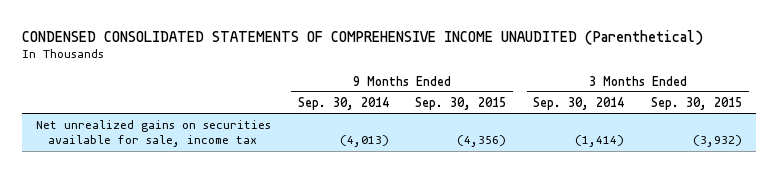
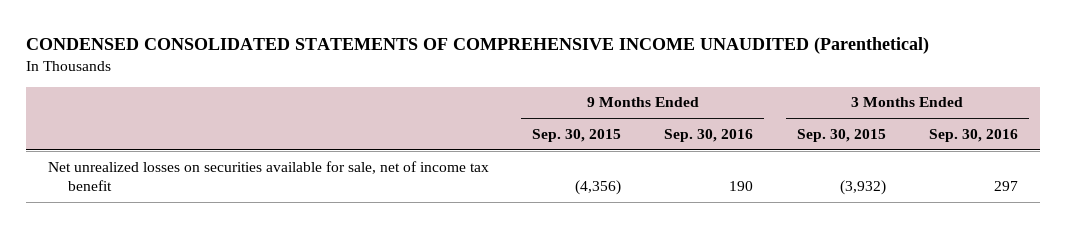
- | 9 Months Ended Sep. 30, 2014 | 9 Months Ended Sep. 30, 2015 | 3 Months Ended Sep. 30, 2014 | 3 Months Ended Sep. 30, 2015
+ | 9 Months Ended Sep. 30, 2015 | 9 Months Ended Sep. 30, 2016 | 3 Months Ended Sep. 30, 2015 | 3 Months Ended Sep. 30, 2016
- Net unrealized gains on securities available for sale, income tax | (4,013) | (4,356) | (1,414) | (3,932)
+ Net unrealized losses on securities available for sale, net of income tax benefit | (4,356) | 190 | (3,932) | 297

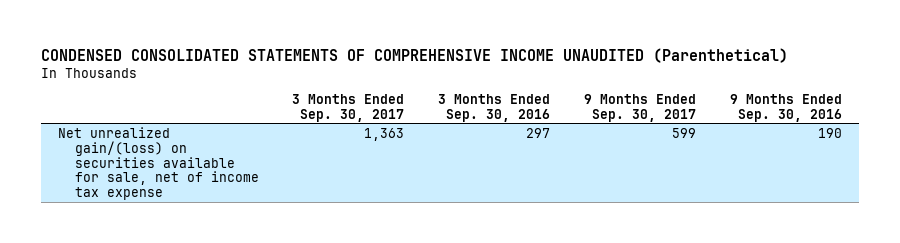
- | 9 Months Ended Sep. 30, 2015 | 9 Months Ended Sep. 30, 2016 | 3 Months Ended Sep. 30, 2015 | 3 Months Ended Sep. 30, 2016
+ | 3 Months Ended Sep. 30, 2017 | 3 Months Ended Sep. 30, 2016 | 9 Months Ended Sep. 30, 2017 | 9 Months Ended Sep. 30, 2016
- Net unrealized losses on securities available for sale, net of income tax benefit | (4,356) | 190 | (3,932) | 297
+ Net unrealized gain/(loss) on securities available for sale, net of income tax expense | 1,363 | 297 | 599 | 190

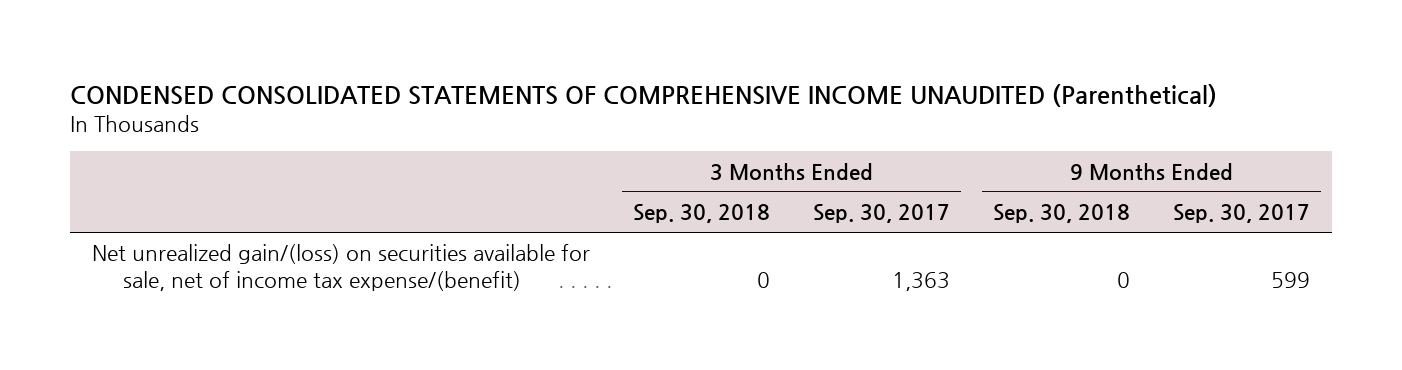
- | 3 Months Ended Sep. 30, 2017 | 3 Months Ended Sep. 30, 2016 | 9 Months Ended Sep. 30, 2017 | 9 Months Ended Sep. 30, 2016
+ | 3 Months Ended Sep. 30, 2018 | 3 Months Ended Sep. 30, 2017 | 9 Months Ended Sep. 30, 2018 | 9 Months Ended Sep. 30, 2017
- Net unrealized gain/(loss) on securities available for sale, net of income tax expense | 1,363 | 297 | 599 | 190
+ Net unrealized gain/(loss) on securities available for sale, net of income tax expense/(benefit) | 0 | 1,363 | 0 | 599

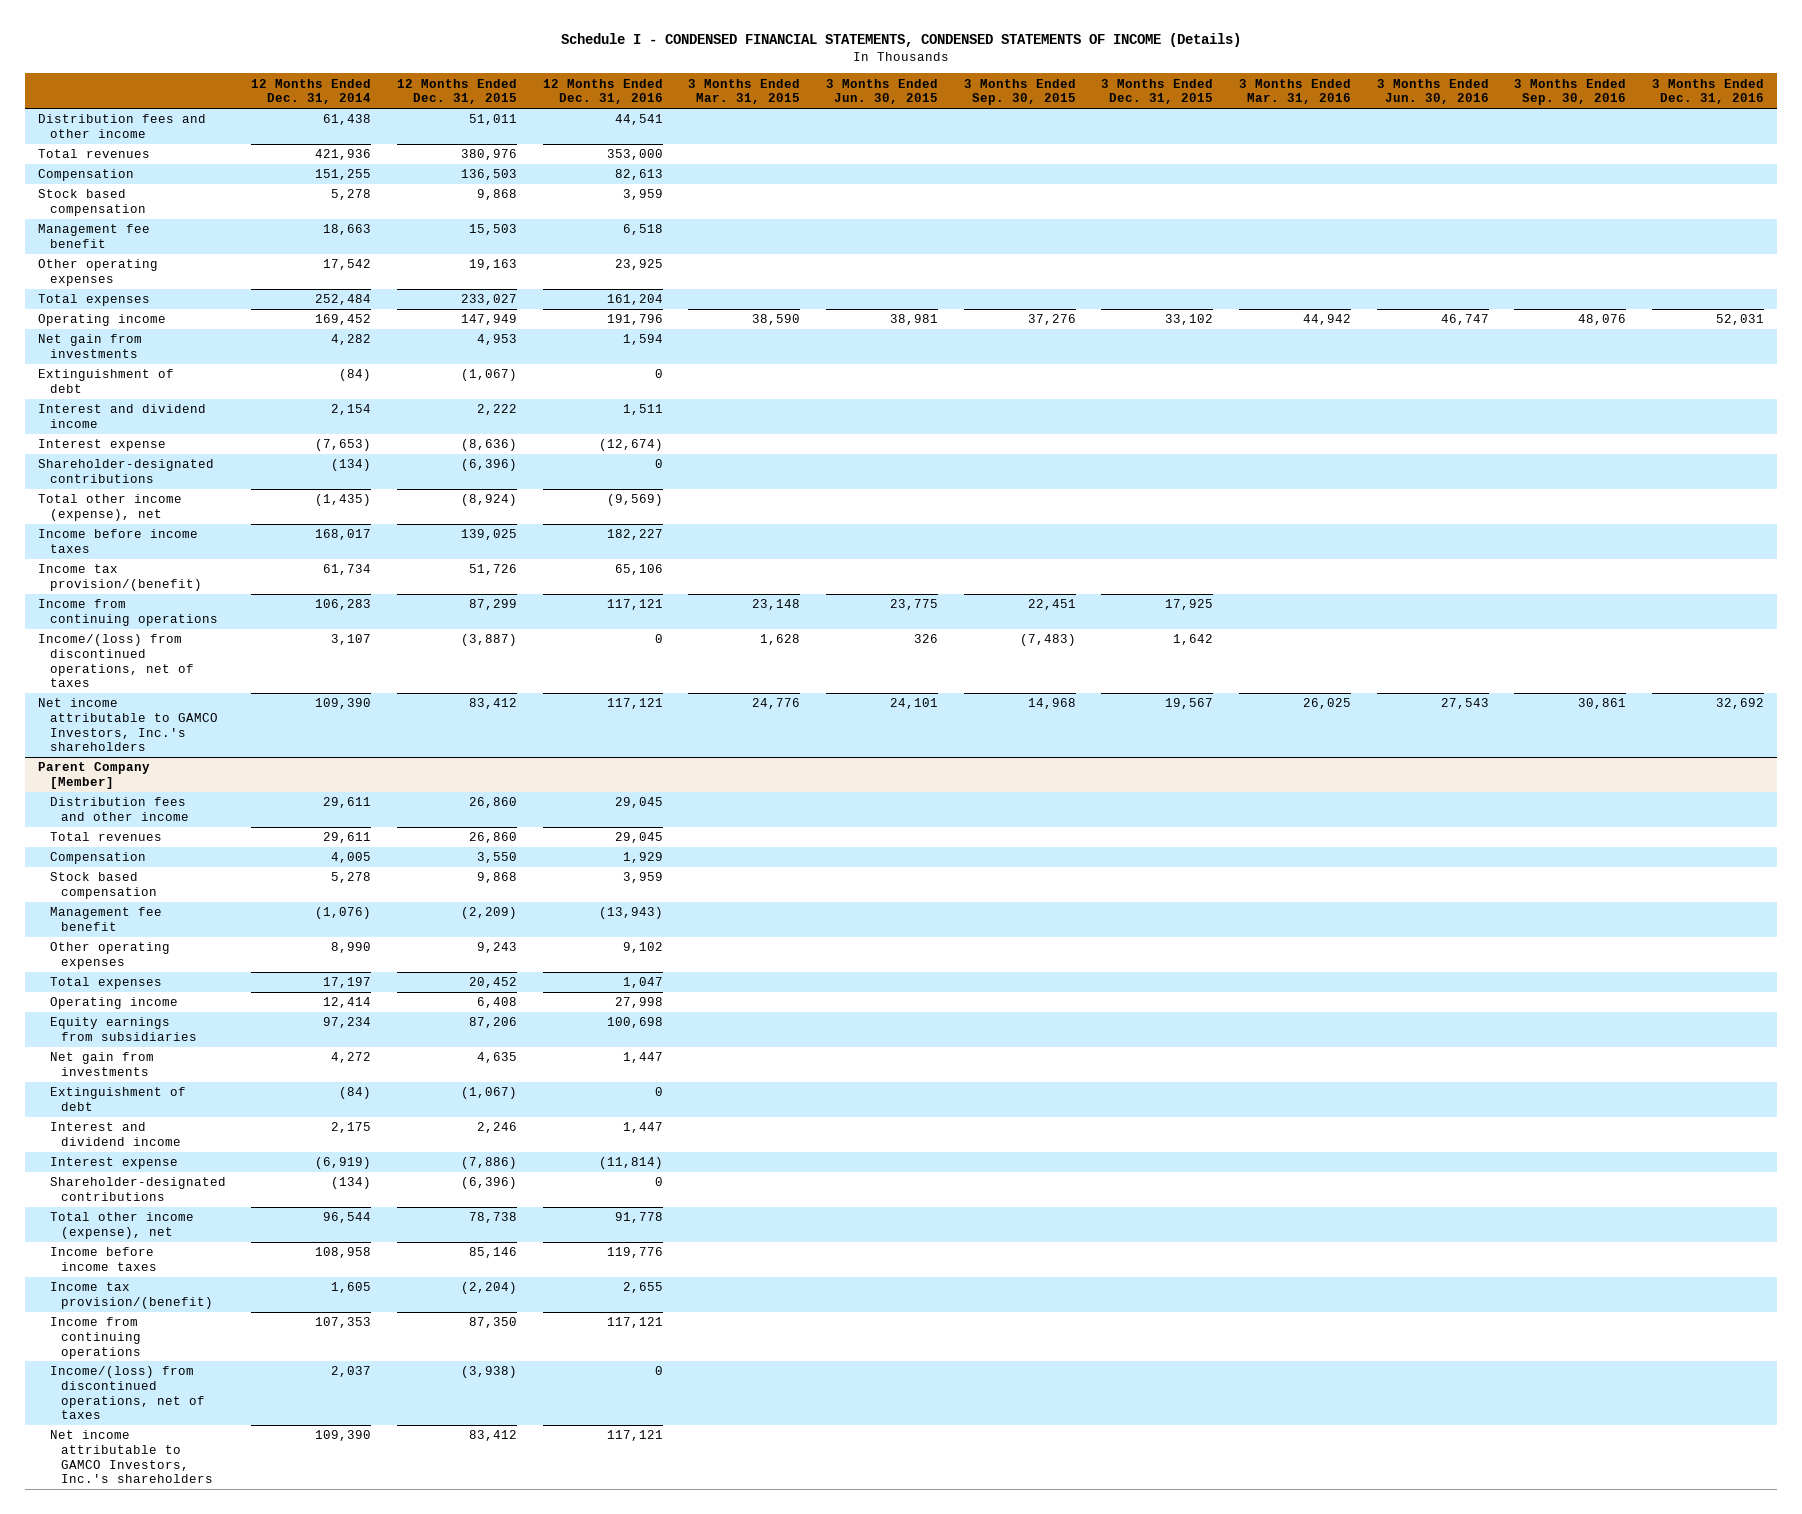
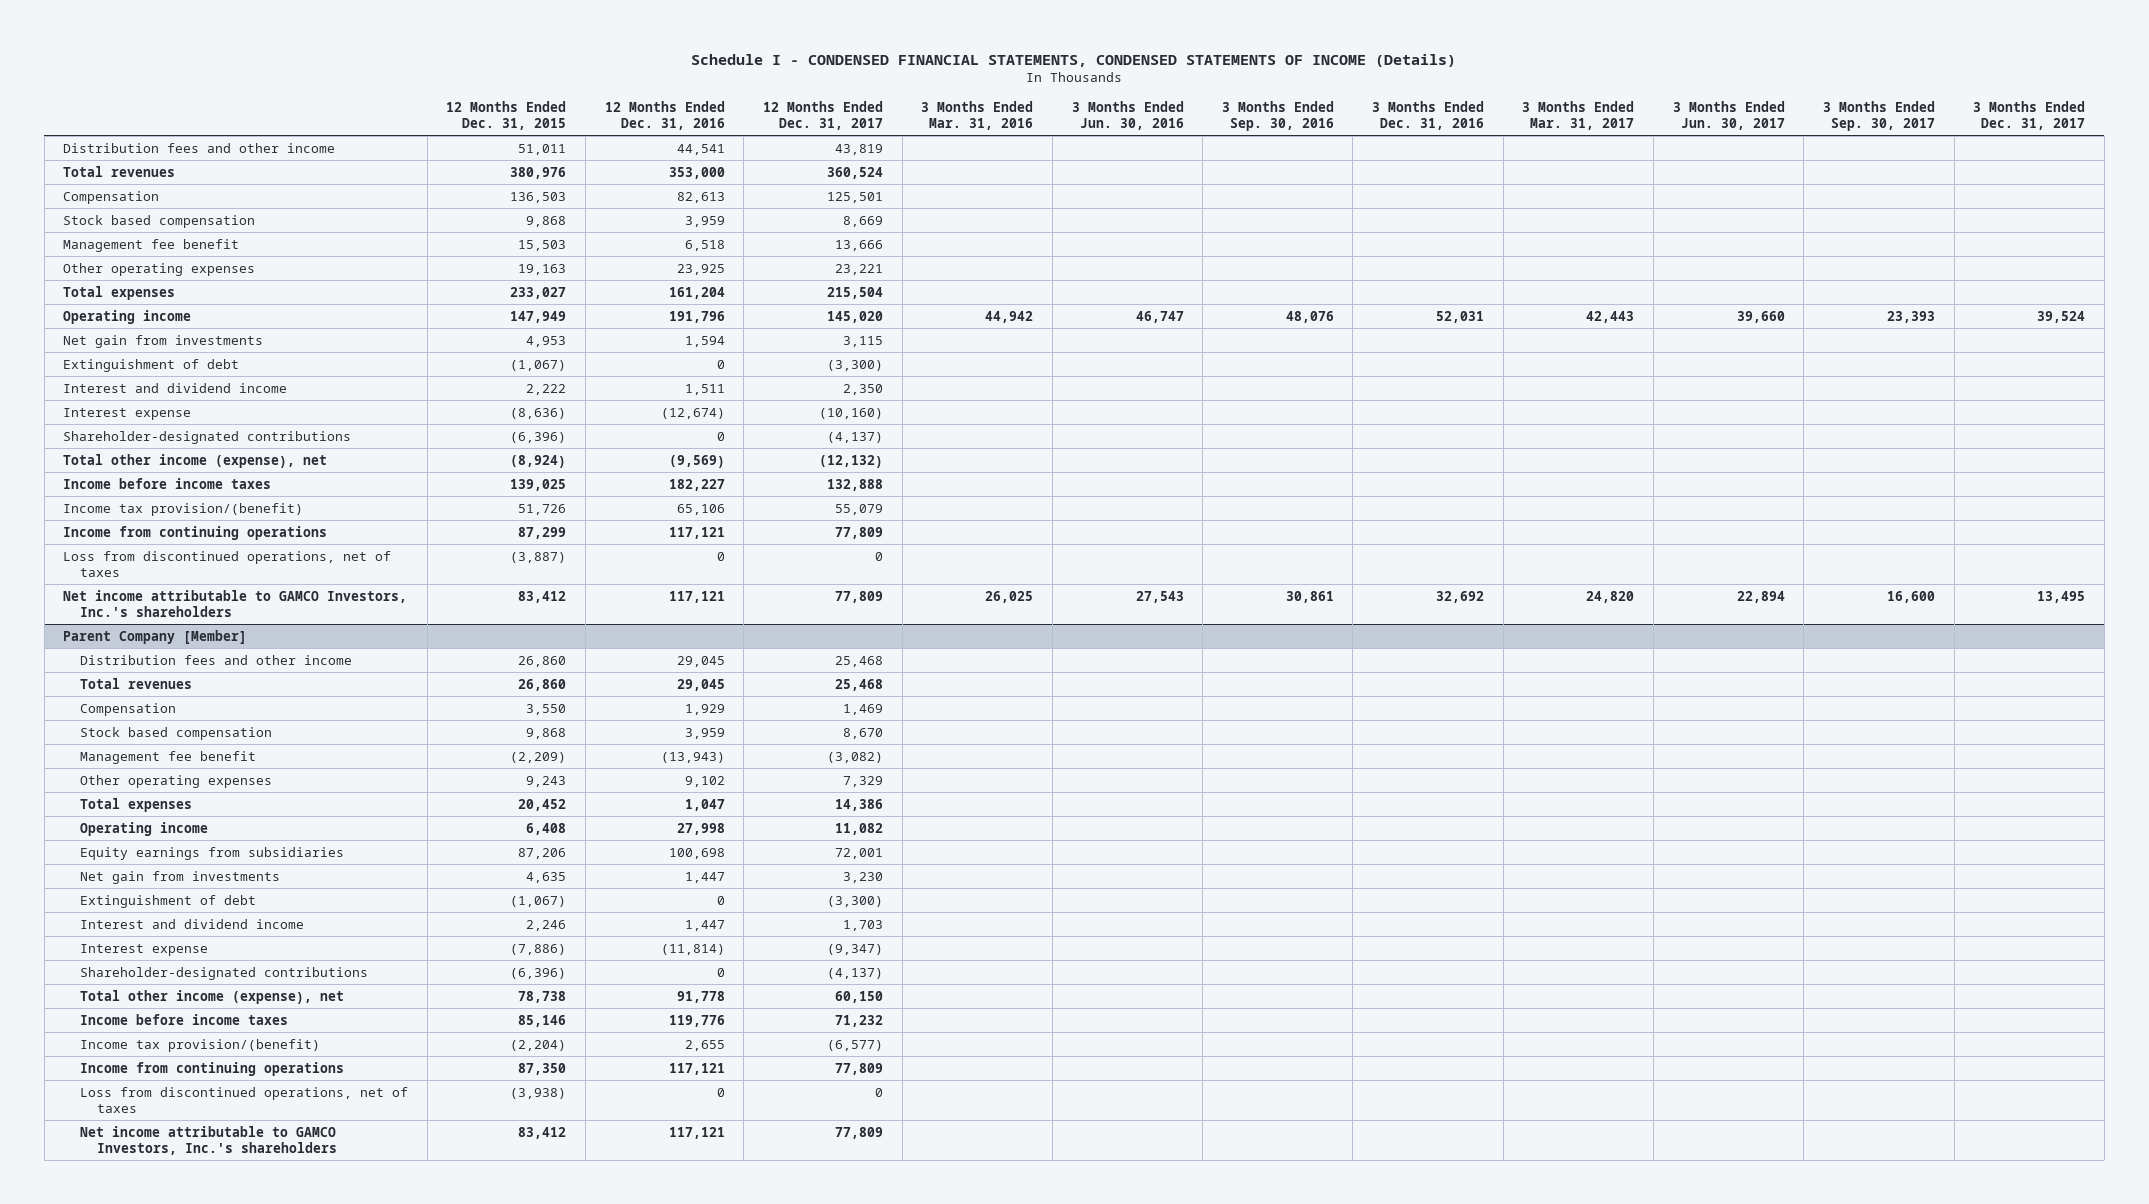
- | 12 Months Ended Dec. 31, 2014 | 12 Months Ended Dec. 31, 2015 | 12 Months Ended Dec. 31, 2016 | 3 Months Ended Mar. 31, 2015 | 3 Months Ended Jun. 30, 2015 | 3 Months Ended Sep. 30, 2015 | 3 Months Ended Dec. 31, 2015 | 3 Months Ended Mar. 31, 2016 | 3 Months Ended Jun. 30, 2016 | 3 Months Ended Sep. 30, 2016 | 3 Months Ended Dec. 31, 2016
+ | 12 Months Ended Dec. 31, 2015 | 12 Months Ended Dec. 31, 2016 | 12 Months Ended Dec. 31, 2017 | 3 Months Ended Mar. 31, 2016 | 3 Months Ended Jun. 30, 2016 | 3 Months Ended Sep. 30, 2016 | 3 Months Ended Dec. 31, 2016 | 3 Months Ended Mar. 31, 2017 | 3 Months Ended Jun. 30, 2017 | 3 Months Ended Sep. 30, 2017 | 3 Months Ended Dec. 31, 2017
- Income/(loss) from discontinued operations, net of taxes | 3,107 | (3,887) | 0 | 1,628 | 326 | (7,483) | 1,642 | | | |
+ Loss from discontinued operations, net of taxes | (3,887) | 0 | 0 | | | | | | | |
@ Parent Company [Member]
- Income/(loss) from discontinued operations, net of taxes | 2,037 | (3,938) | 0 | | | | | | | |
+ Loss from discontinued operations, net of taxes | (3,938) | 0 | 0 | | | | | | | |

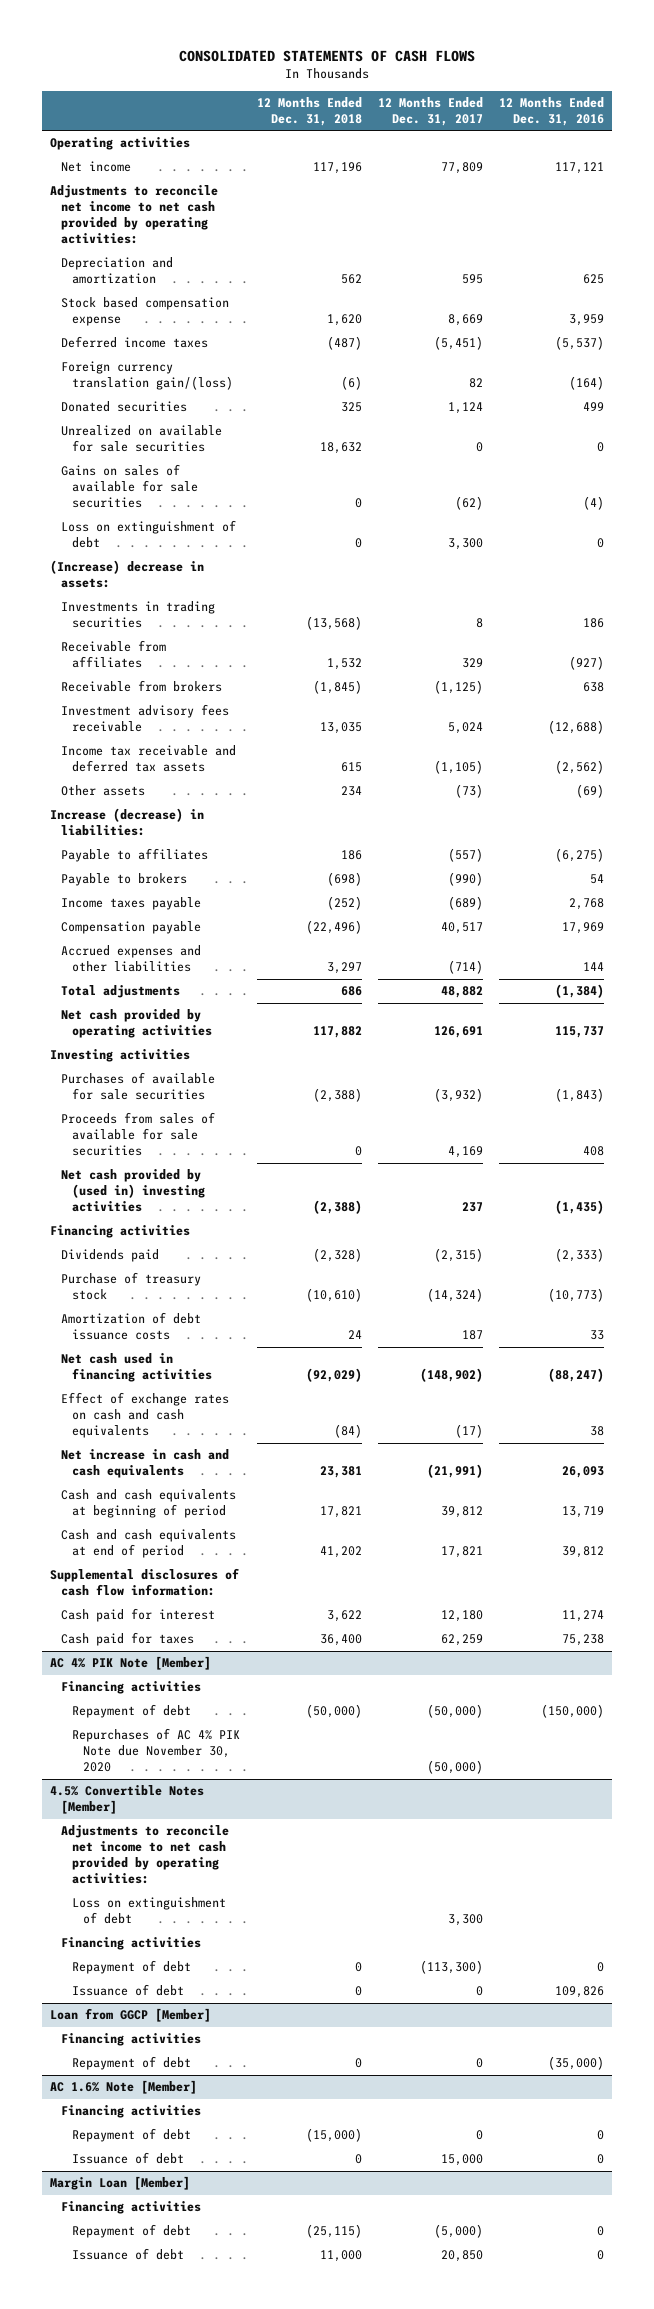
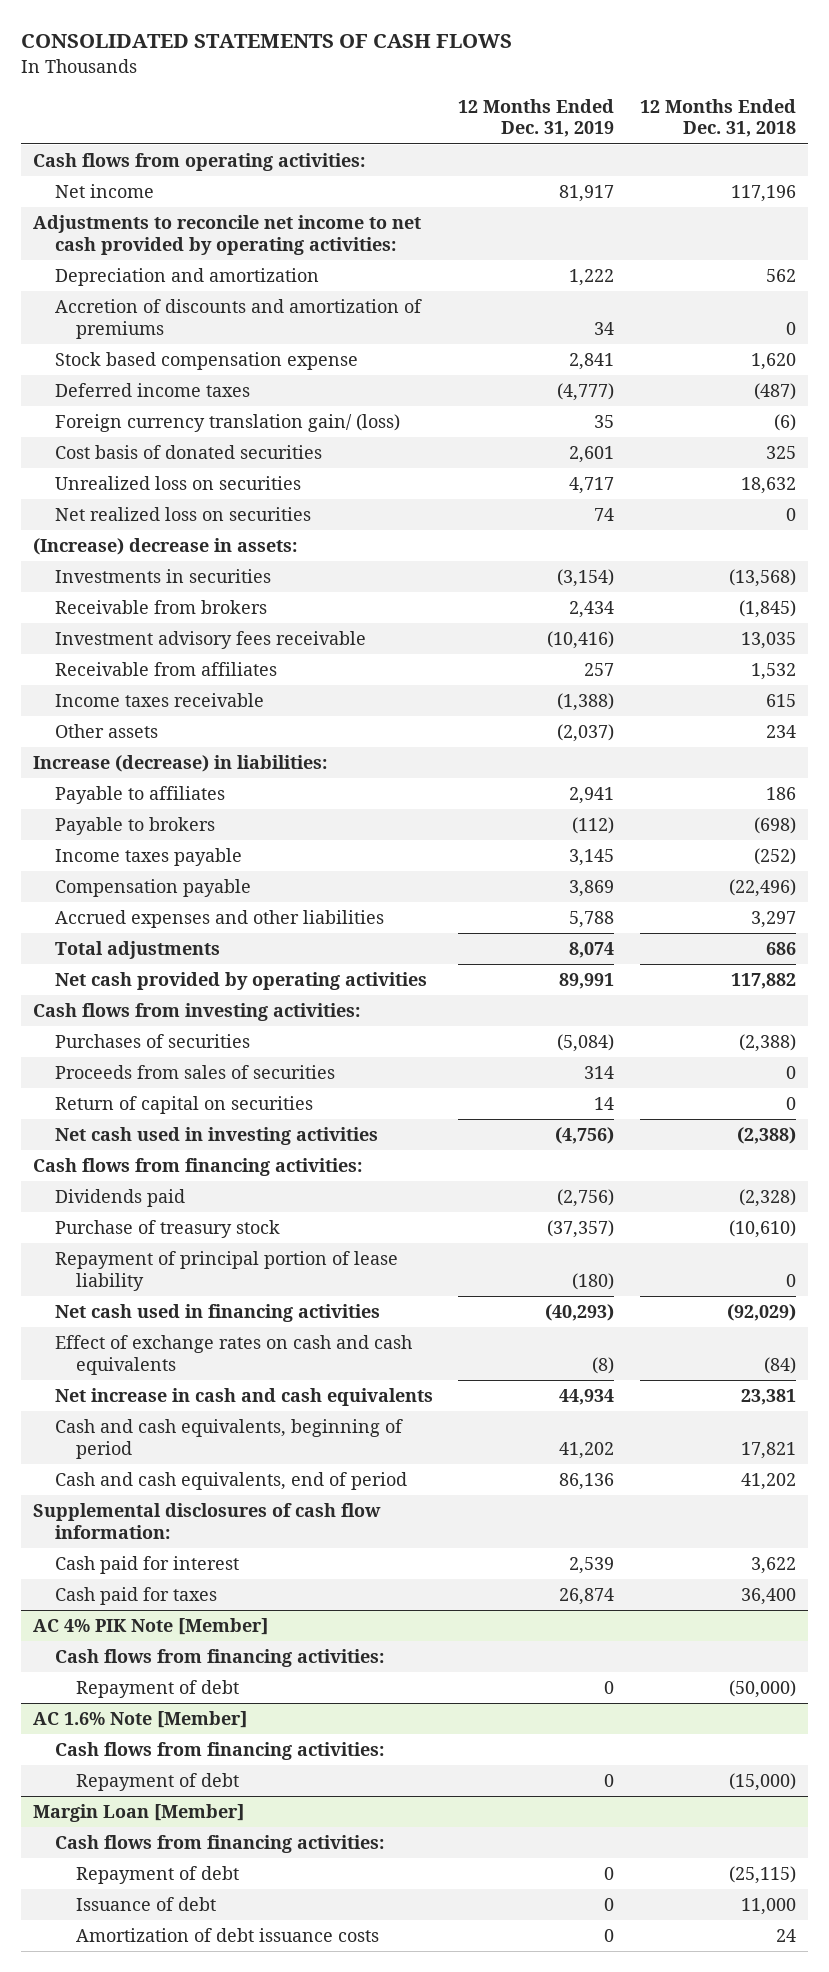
- | 12 Months Ended Dec. 31, 2018 | 12 Months Ended Dec. 31, 2017 | 12 Months Ended Dec. 31, 2016
+ | 12 Months Ended Dec. 31, 2019 | 12 Months Ended Dec. 31, 2018
- Operating activities
+ Cash flows from operating activities:
+ Accretion of discounts and amortization of premiums | 34 | 0
- Foreign currency translation gain/(loss) | (6) | 82 | (164)
- Donated securities | 325 | 1,124 | 499
- Unrealized on available for sale securities | 18,632 | 0 | 0
- Gains on sales of available for sale securities | 0 | (62) | (4)
- Loss on extinguishment of debt | 0 | 3,300 | 0
+ Foreign currency translation gain/ (loss) | 35 | (6)
+ Cost basis of donated securities | 2,601 | 325
+ Unrealized loss on securities | 4,717 | 18,632
+ Net realized loss on securities | 74 | 0
- Investments in trading securities | (13,568) | 8 | 186
+ Investments in securities | (3,154) | (13,568)
- Income tax receivable and deferred tax assets | 615 | (1,105) | (2,562)
moved down: Receivable from affiliates | 257 | 1,532
+ Income taxes receivable | (1,388) | 615
- Investing activities
- Purchases of available for sale securities | (2,388) | (3,932) | (1,843)
- Proceeds from sales of available for sale securities | 0 | 4,169 | 408
- Net cash provided by (used in) investing activities | (2,388) | 237 | (1,435)
- Financing activities
+ Cash flows from investing activities:
+ Purchases of securities | (5,084) | (2,388)
+ Proceeds from sales of securities | 314 | 0
+ Return of capital on securities | 14 | 0
+ Net cash used in investing activities | (4,756) | (2,388)
+ Cash flows from financing activities:
- Amortization of debt issuance costs | 24 | 187 | 33
+ Repayment of principal portion of lease liability | (180) | 0
- Cash and cash equivalents at beginning of period | 17,821 | 39,812 | 13,719
- Cash and cash equivalents at end of period | 41,202 | 17,821 | 39,812
+ Cash and cash equivalents, beginning of period | 41,202 | 17,821
+ Cash and cash equivalents, end of period | 86,136 | 41,202
@ AC 4% PIK Note [Member]
- Financing activities
+ Cash flows from financing activities:
- Repurchases of AC 4% PIK Note due November 30, 2020 | | (50,000) |
- 4.5% Convertible Notes [Member]
- Adjustments to reconcile net income to net cash provided by operating activities:
- Loss on extinguishment of debt | | 3,300 |
- Financing activities
- Repayment of debt | 0 | (113,300) | 0
- Issuance of debt | 0 | 0 | 109,826
- Loan from GGCP [Member]
- Financing activities
- Repayment of debt | 0 | 0 | (35,000)
@ AC 1.6% Note [Member]
- Financing activities
+ Cash flows from financing activities:
- Issuance of debt | 0 | 15,000 | 0
@ Margin Loan [Member]
- Financing activities
+ Cash flows from financing activities:
+ Amortization of debt issuance costs | 0 | 24

